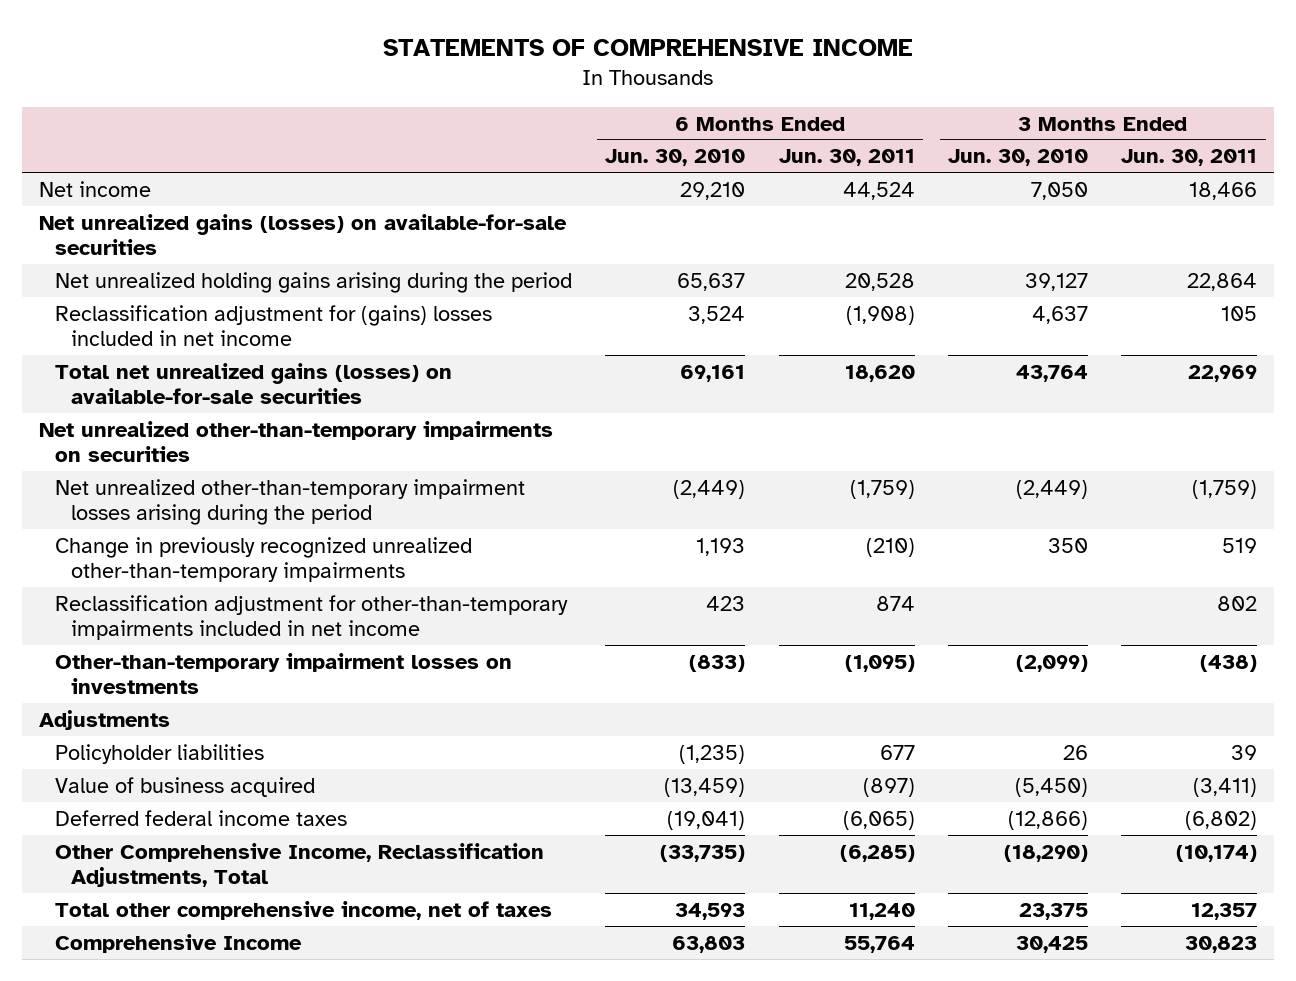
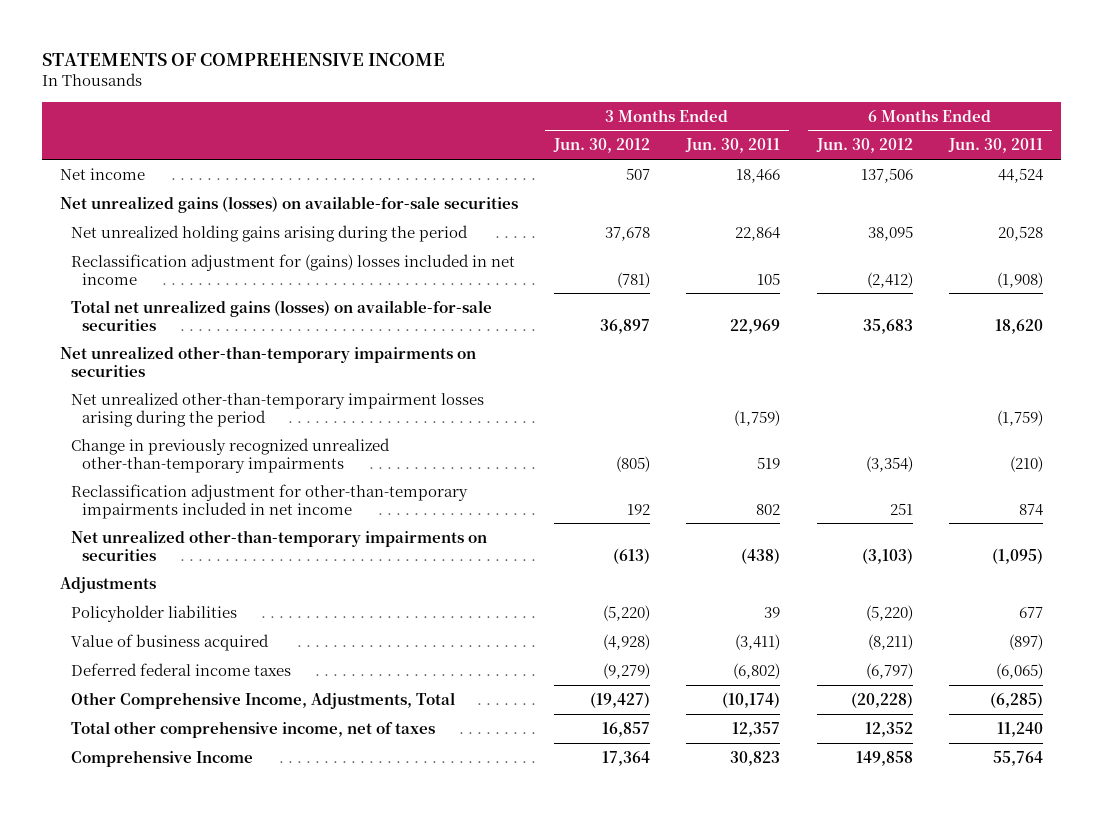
- | 6 Months Ended Jun. 30, 2010 | 6 Months Ended Jun. 30, 2011 | 3 Months Ended Jun. 30, 2010 | 3 Months Ended Jun. 30, 2011
+ | 3 Months Ended Jun. 30, 2012 | 3 Months Ended Jun. 30, 2011 | 6 Months Ended Jun. 30, 2012 | 6 Months Ended Jun. 30, 2011
- Other-than-temporary impairment losses on investments | (833) | (1,095) | (2,099) | (438)
+ Net unrealized other-than-temporary impairments on securities | (613) | (438) | (3,103) | (1,095)
- Other Comprehensive Income, Reclassification Adjustments, Total | (33,735) | (6,285) | (18,290) | (10,174)
+ Other Comprehensive Income, Adjustments, Total | (19,427) | (10,174) | (20,228) | (6,285)

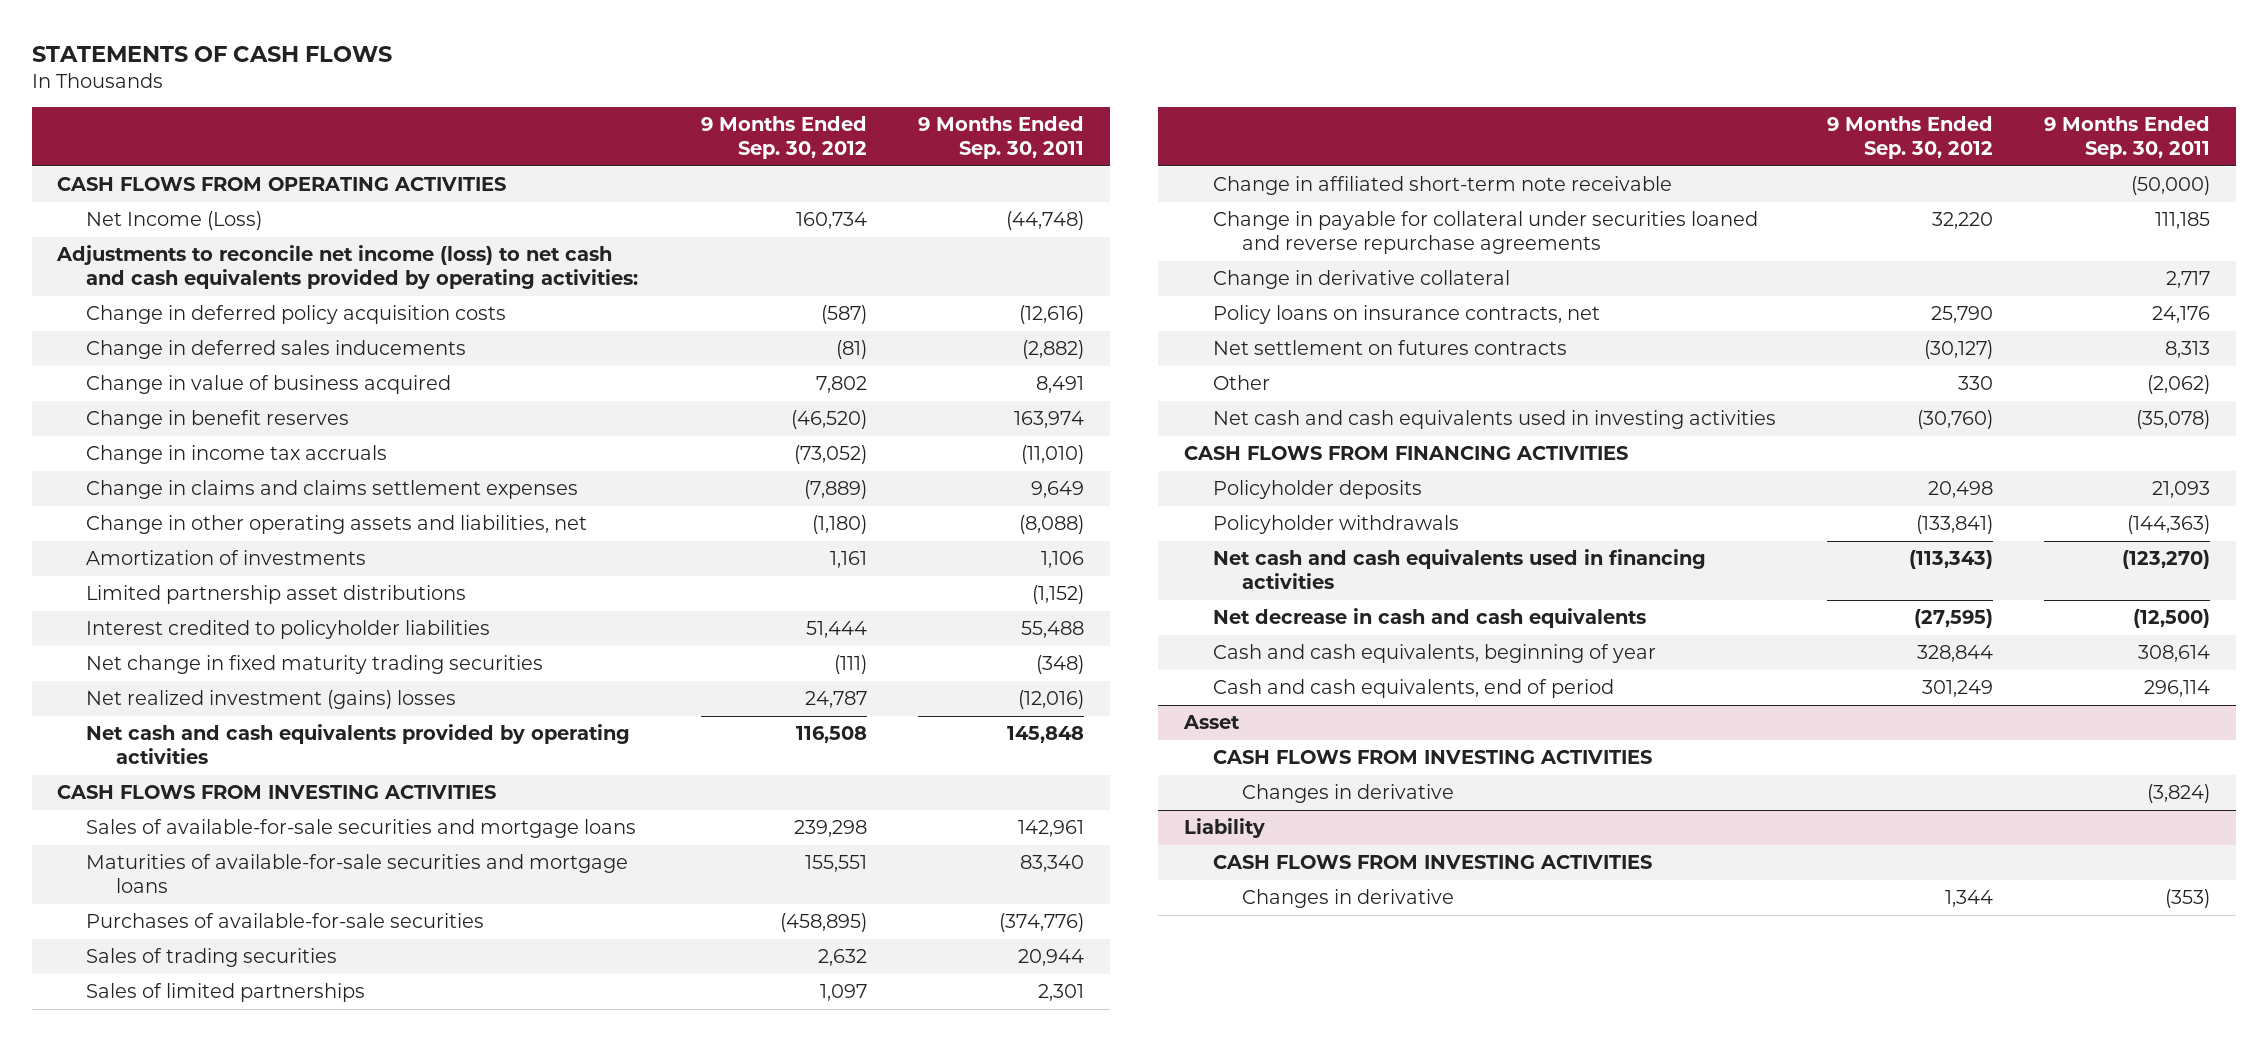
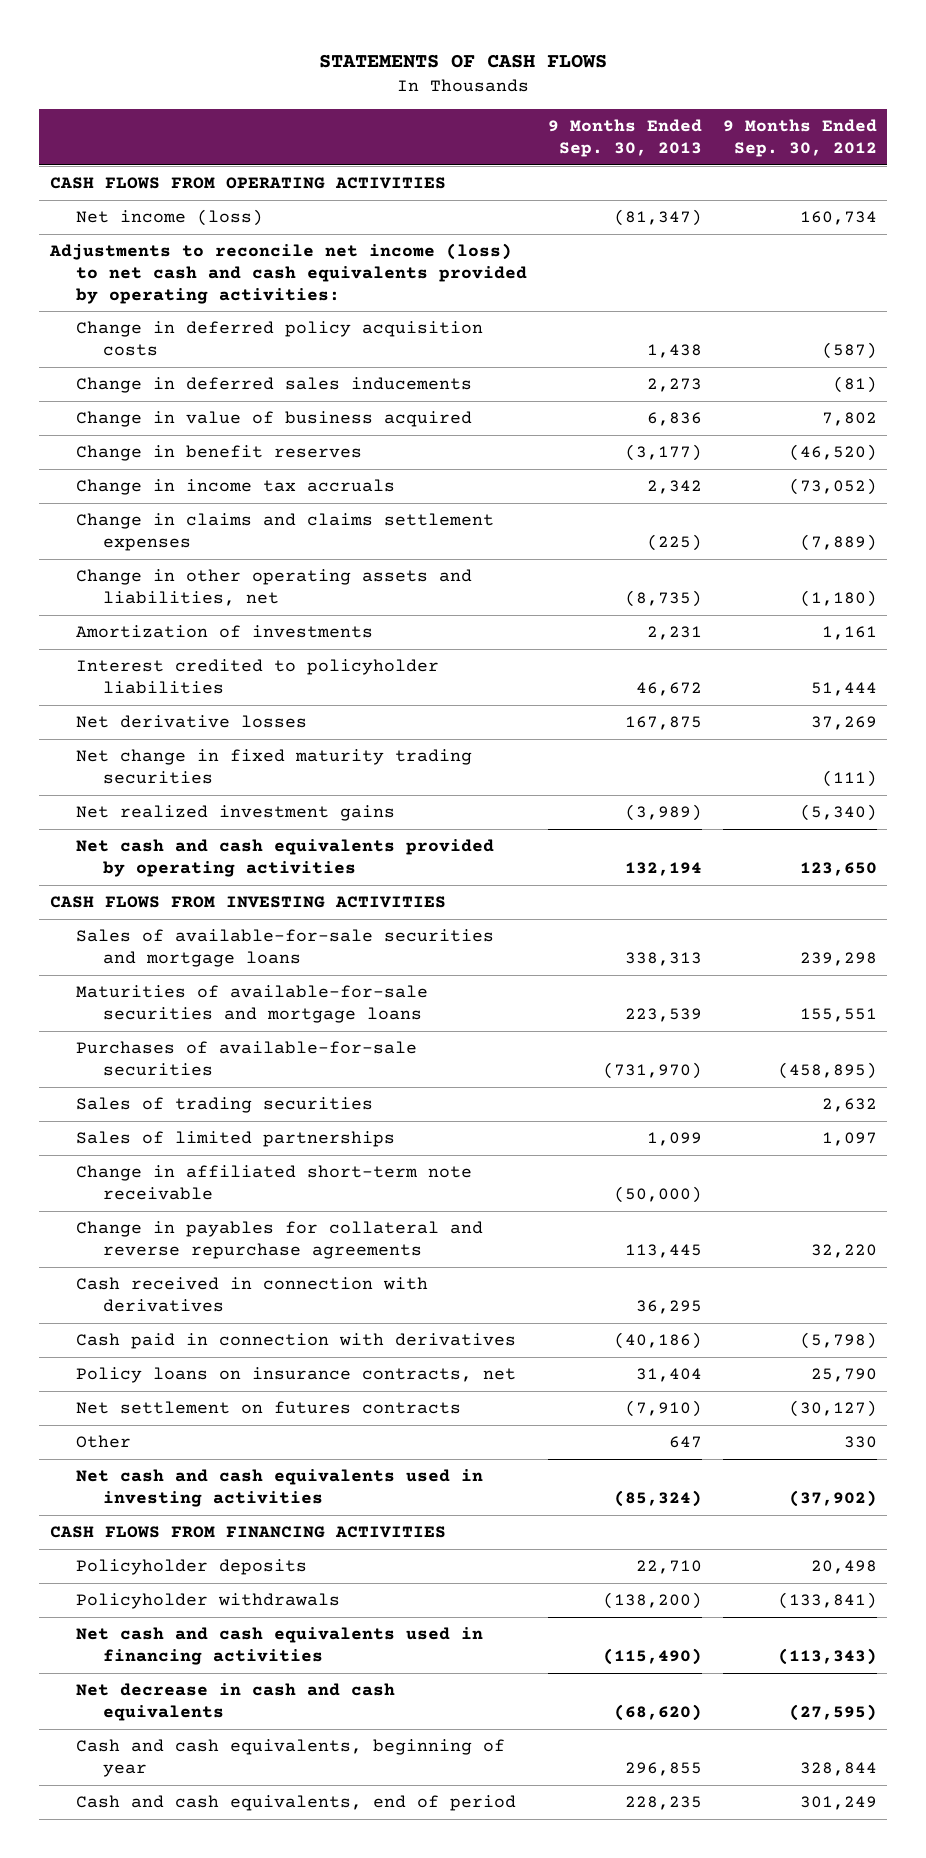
- | 9 Months Ended Sep. 30, 2012 | 9 Months Ended Sep. 30, 2011
+ | 9 Months Ended Sep. 30, 2013 | 9 Months Ended Sep. 30, 2012
- Net Income (Loss) | 160,734 | (44,748)
+ Net income (loss) | (81,347) | 160,734
- Limited partnership asset distributions | | (1,152)
+ Net derivative losses | 167,875 | 37,269
- Net realized investment (gains) losses | 24,787 | (12,016)
- Net cash and cash equivalents provided by operating activities | 116,508 | 145,848
+ Net realized investment gains | (3,989) | (5,340)
+ Net cash and cash equivalents provided by operating activities | 132,194 | 123,650
- Change in payable for collateral under securities loaned and reverse repurchase agreements | 32,220 | 111,185
- Change in derivative collateral | | 2,717
+ Change in payables for collateral and reverse repurchase agreements | 113,445 | 32,220
+ Cash received in connection with derivatives | 36,295 |
+ Cash paid in connection with derivatives | (40,186) | (5,798)
- Net cash and cash equivalents used in investing activities | (30,760) | (35,078)
+ Net cash and cash equivalents used in investing activities | (85,324) | (37,902)
- Asset
- CASH FLOWS FROM INVESTING ACTIVITIES
- Changes in derivative | | (3,824)
- Liability
- CASH FLOWS FROM INVESTING ACTIVITIES
- Changes in derivative | 1,344 | (353)

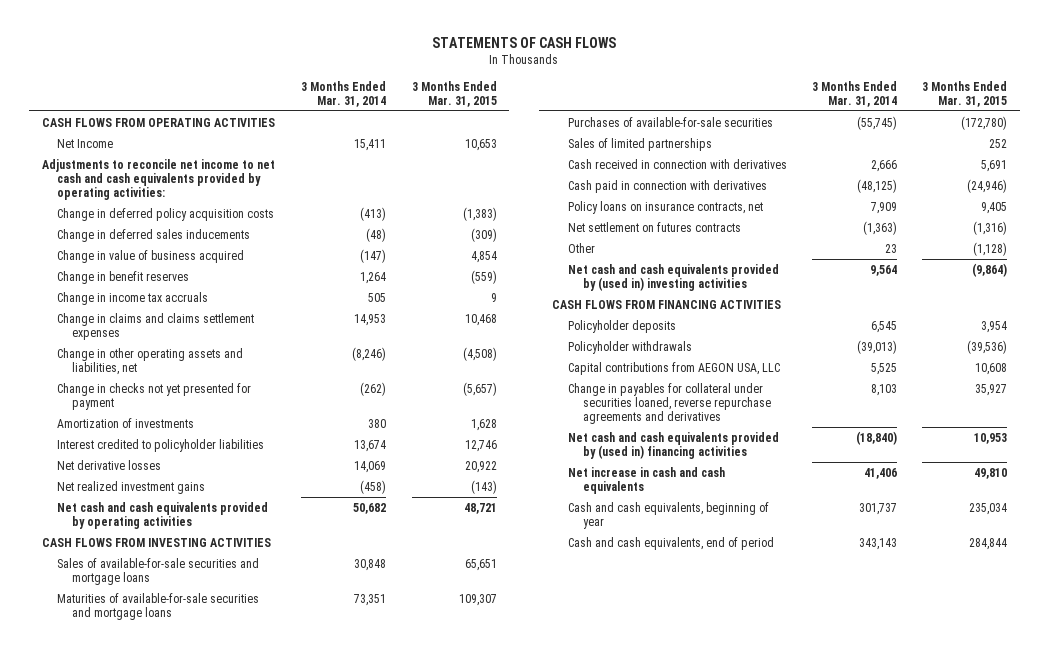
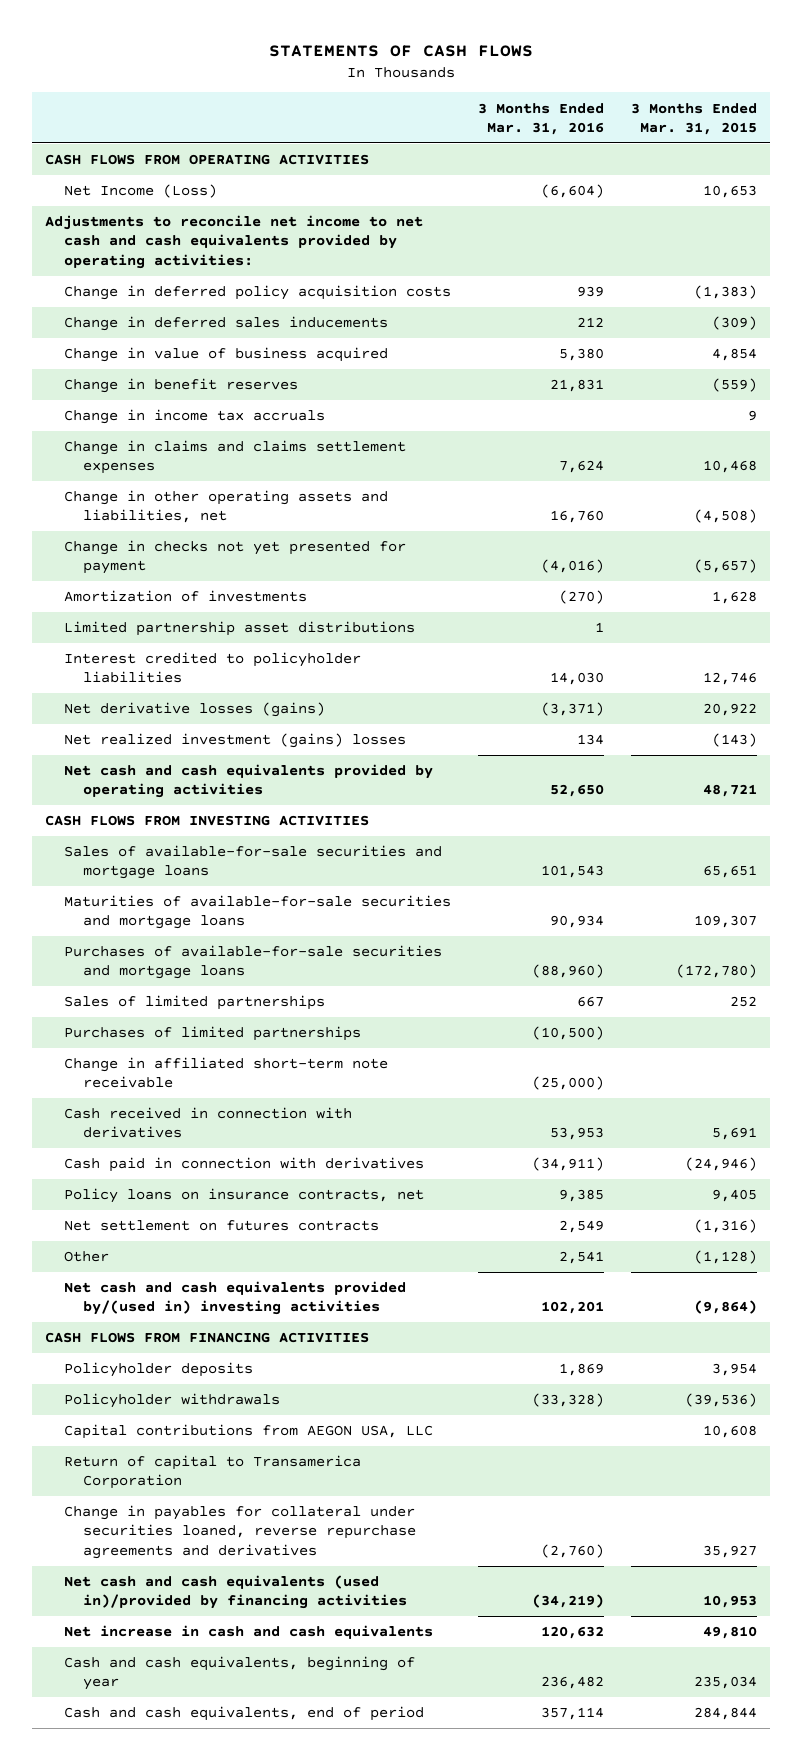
- | 3 Months Ended Mar. 31, 2014 | 3 Months Ended Mar. 31, 2015
+ | 3 Months Ended Mar. 31, 2016 | 3 Months Ended Mar. 31, 2015
- Net Income | 15,411 | 10,653
+ Net Income (Loss) | (6,604) | 10,653
+ Limited partnership asset distributions | 1 |
- Net derivative losses | 14,069 | 20,922
- Net realized investment gains | (458) | (143)
+ Net derivative losses (gains) | (3,371) | 20,922
+ Net realized investment (gains) losses | 134 | (143)
- Purchases of available-for-sale securities | (55,745) | (172,780)
+ Purchases of available-for-sale securities and mortgage loans | (88,960) | (172,780)
+ Purchases of limited partnerships | (10,500) |
+ Change in affiliated short-term note receivable | (25,000) |
- Net cash and cash equivalents provided by (used in) investing activities | 9,564 | (9,864)
+ Net cash and cash equivalents provided by/(used in) investing activities | 102,201 | (9,864)
+ Return of capital to Transamerica Corporation
- Net cash and cash equivalents provided by (used in) financing activities | (18,840) | 10,953
+ Net cash and cash equivalents (used in)/provided by financing activities | (34,219) | 10,953

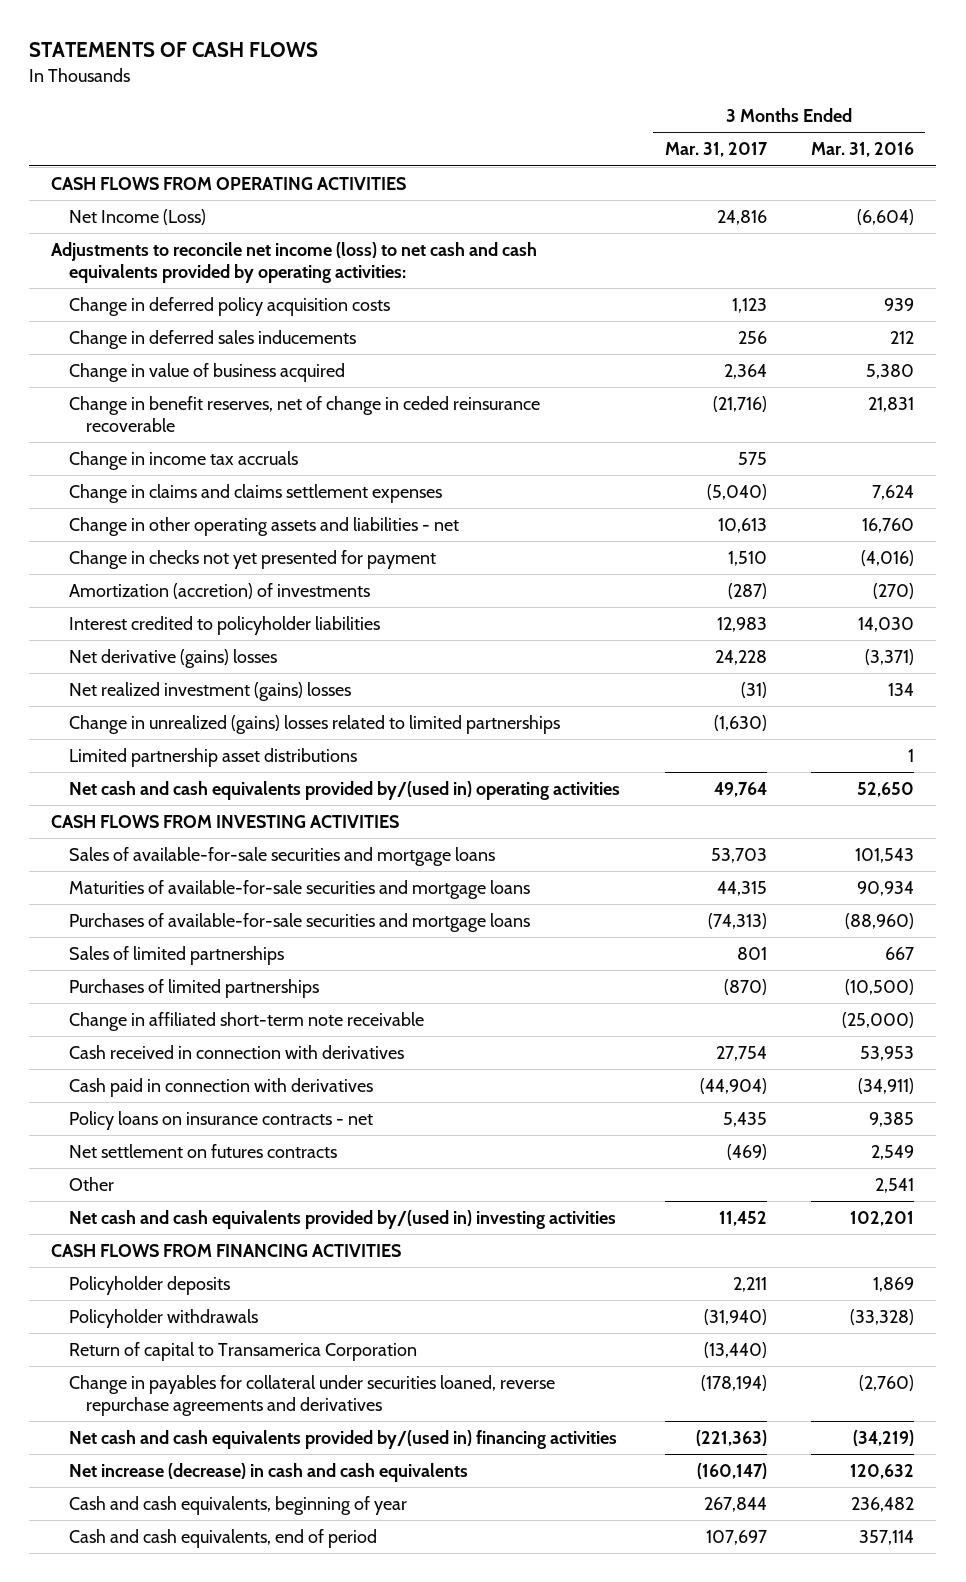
- | 3 Months Ended Mar. 31, 2016 | 3 Months Ended Mar. 31, 2015
+ | 3 Months Ended Mar. 31, 2017 | 3 Months Ended Mar. 31, 2016
- Adjustments to reconcile net income to net cash and cash equivalents provided by operating activities:
+ Adjustments to reconcile net income (loss) to net cash and cash equivalents provided by operating activities:
- Change in benefit reserves | 21,831 | (559)
+ Change in benefit reserves, net of change in ceded reinsurance recoverable | (21,716) | 21,831
- Change in other operating assets and liabilities, net | 16,760 | (4,508)
+ Change in other operating assets and liabilities - net | 10,613 | 16,760
- Amortization of investments | (270) | 1,628
+ Amortization (accretion) of investments | (287) | (270)
- Net derivative losses (gains) | (3,371) | 20,922
+ Net derivative (gains) losses | 24,228 | (3,371)
- Net cash and cash equivalents provided by operating activities | 52,650 | 48,721
+ Change in unrealized (gains) losses related to limited partnerships | (1,630) |
moved down: Limited partnership asset distributions | | 1
+ Net cash and cash equivalents provided by/(used in) operating activities | 49,764 | 52,650
- Policy loans on insurance contracts, net | 9,385 | 9,405
+ Policy loans on insurance contracts - net | 5,435 | 9,385
- Capital contributions from AEGON USA, LLC | | 10,608
- Net cash and cash equivalents (used in)/provided by financing activities | (34,219) | 10,953
- Net increase in cash and cash equivalents | 120,632 | 49,810
+ Net cash and cash equivalents provided by/(used in) financing activities | (221,363) | (34,219)
+ Net increase (decrease) in cash and cash equivalents | (160,147) | 120,632

